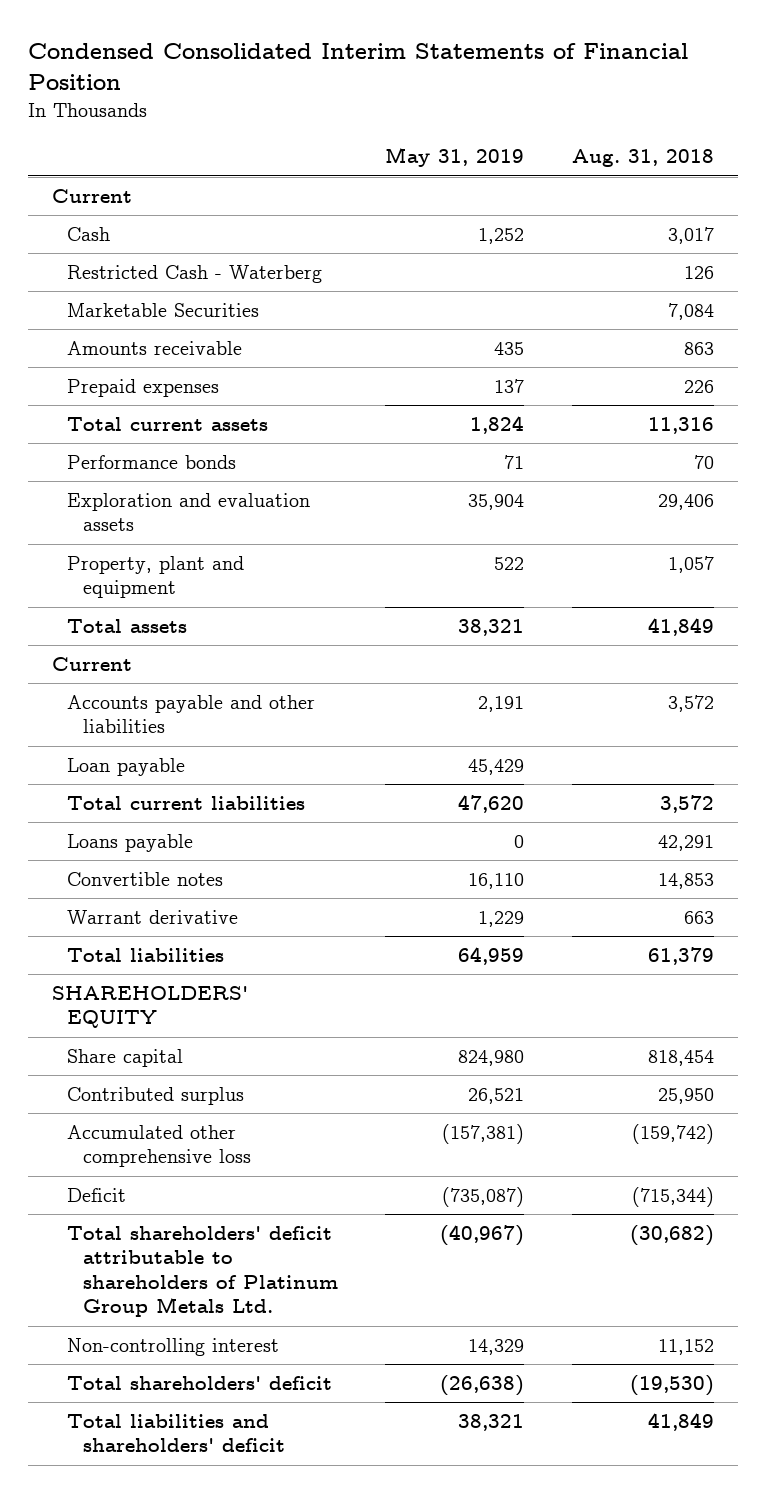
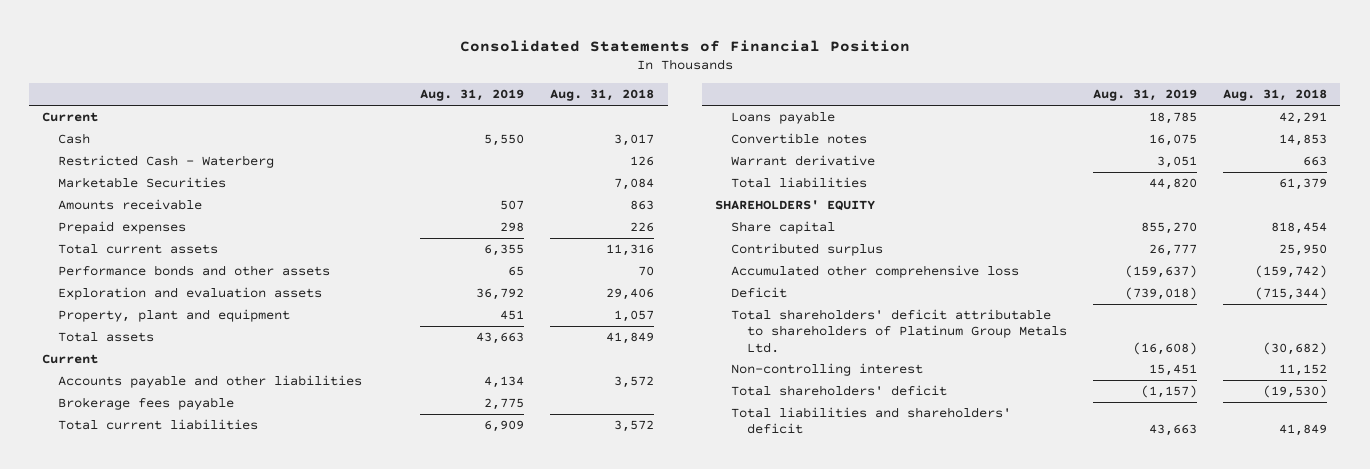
- Condensed Consolidated Interim Statements of Financial Position
+ Consolidated Statements of Financial Position
- | May 31, 2019 | Aug. 31, 2018
+ | Aug. 31, 2019 | Aug. 31, 2018
- Performance bonds | 71 | 70
+ Performance bonds and other assets | 65 | 70
- Loan payable | 45,429 |
+ Brokerage fees payable | 2,775 |

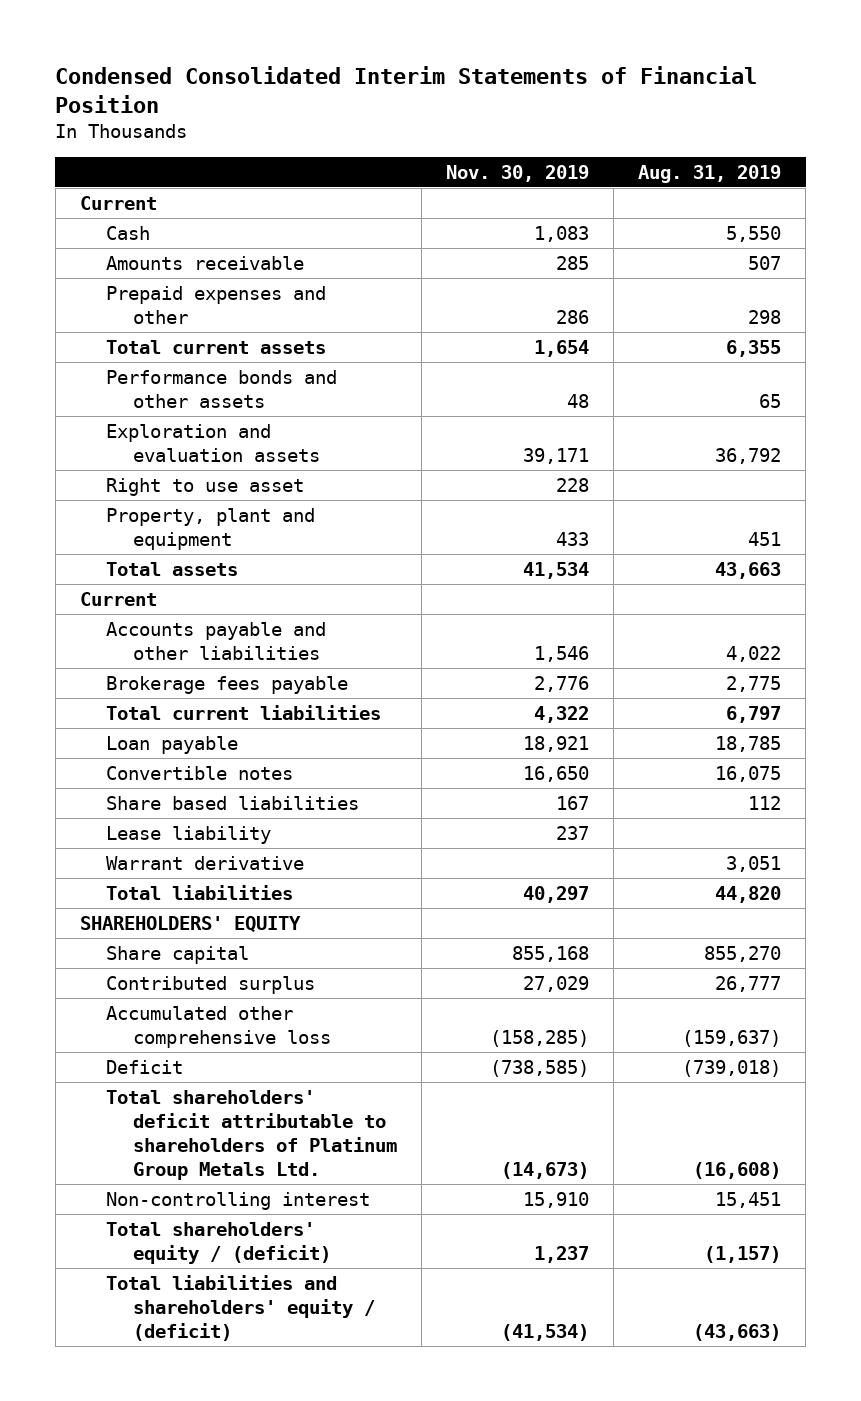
- Consolidated Statements of Financial Position
+ Condensed Consolidated Interim Statements of Financial Position
- | Aug. 31, 2019 | Aug. 31, 2018
+ | Nov. 30, 2019 | Aug. 31, 2019
- Restricted Cash - Waterberg | | 126
- Marketable Securities | | 7,084
- Prepaid expenses | 298 | 226
+ Prepaid expenses and other | 286 | 298
+ Right to use asset | 228 |
- Accounts payable and other liabilities | 4,134 | 3,572
+ Accounts payable and other liabilities | 1,546 | 4,022
- Total current liabilities | 6,909 | 3,572
- Loans payable | 18,785 | 42,291
+ Total current liabilities | 4,322 | 6,797
+ Loan payable | 18,921 | 18,785
+ Share based liabilities | 167 | 112
+ Lease liability | 237 |
- Total shareholders' deficit | (1,157) | (19,530)
- Total liabilities and shareholders' deficit | 43,663 | 41,849
+ Total shareholders' equity / (deficit) | 1,237 | (1,157)
+ Total liabilities and shareholders' equity / (deficit) | (41,534) | (43,663)

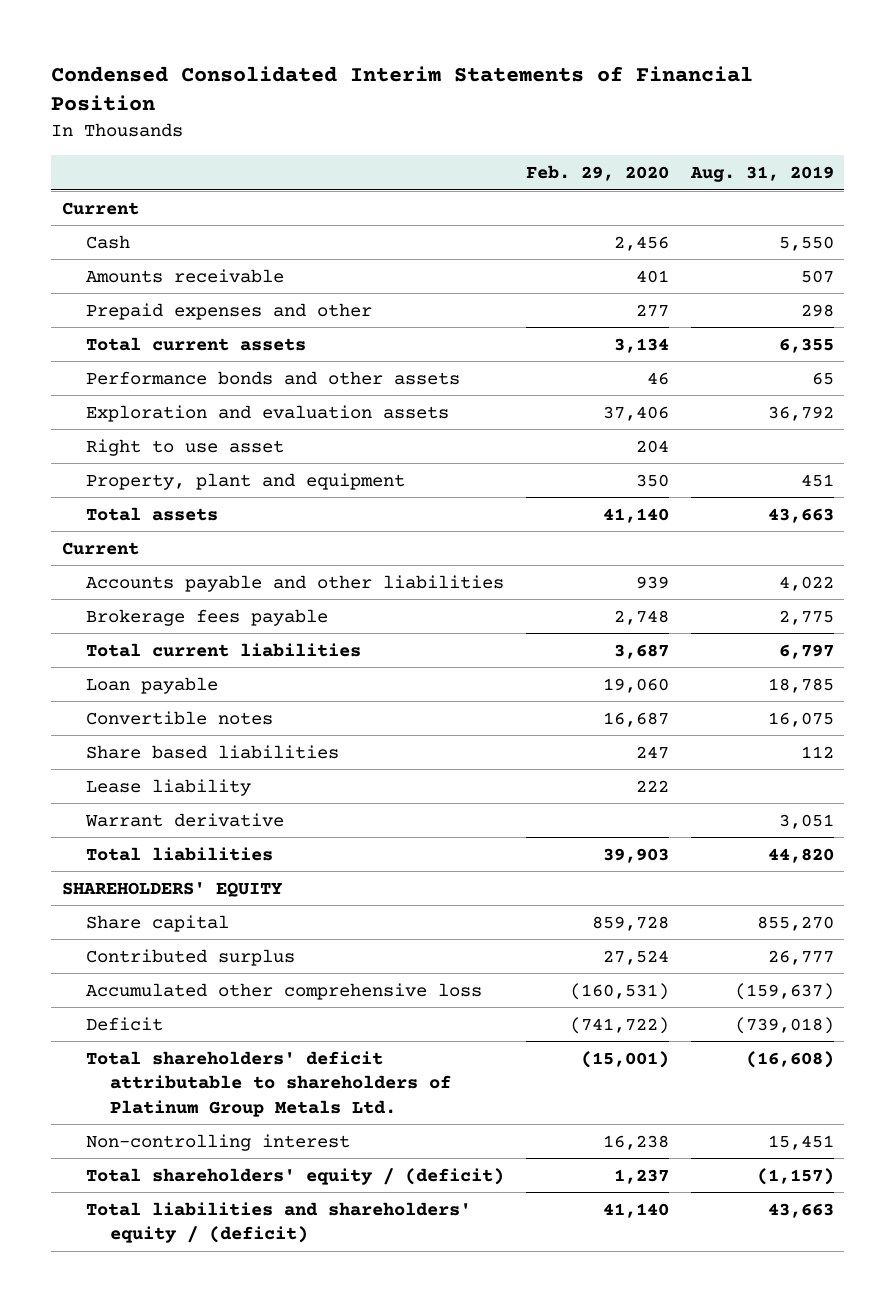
- | Nov. 30, 2019 | Aug. 31, 2019
+ | Feb. 29, 2020 | Aug. 31, 2019
- Total liabilities and shareholders' equity / (deficit) | (41,534) | (43,663)
+ Total liabilities and shareholders' equity / (deficit) | 41,140 | 43,663

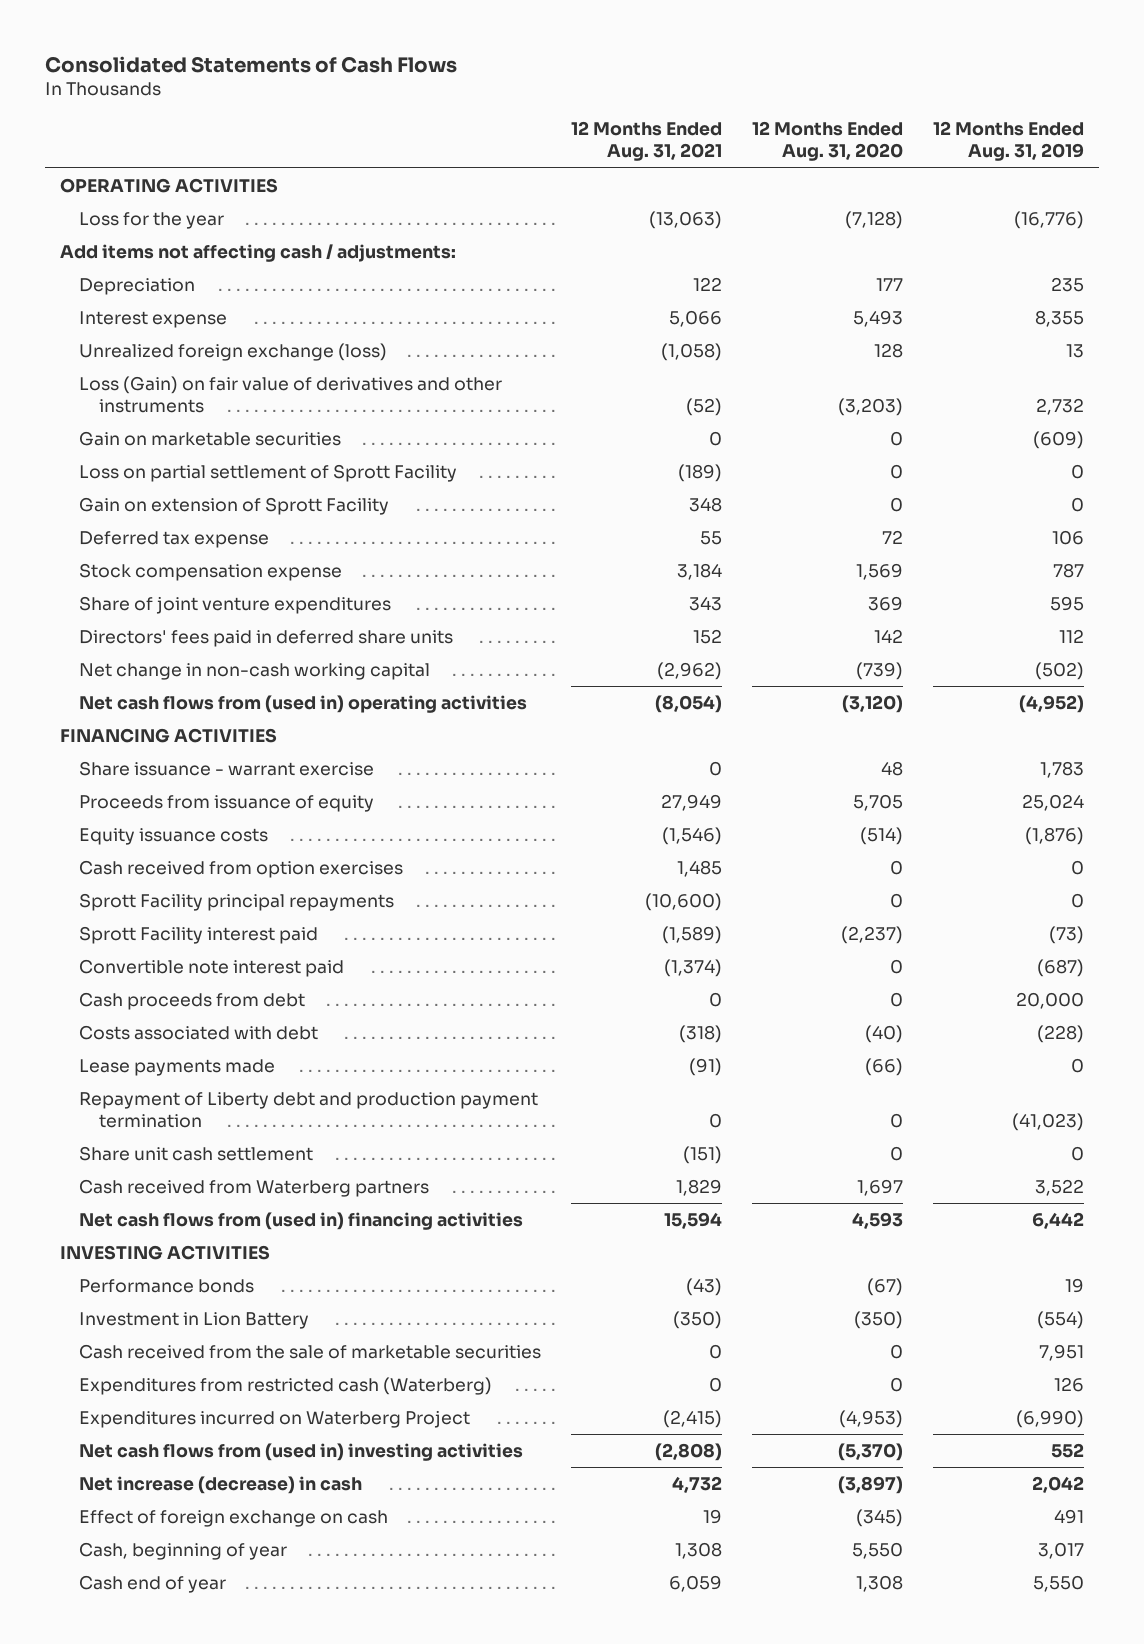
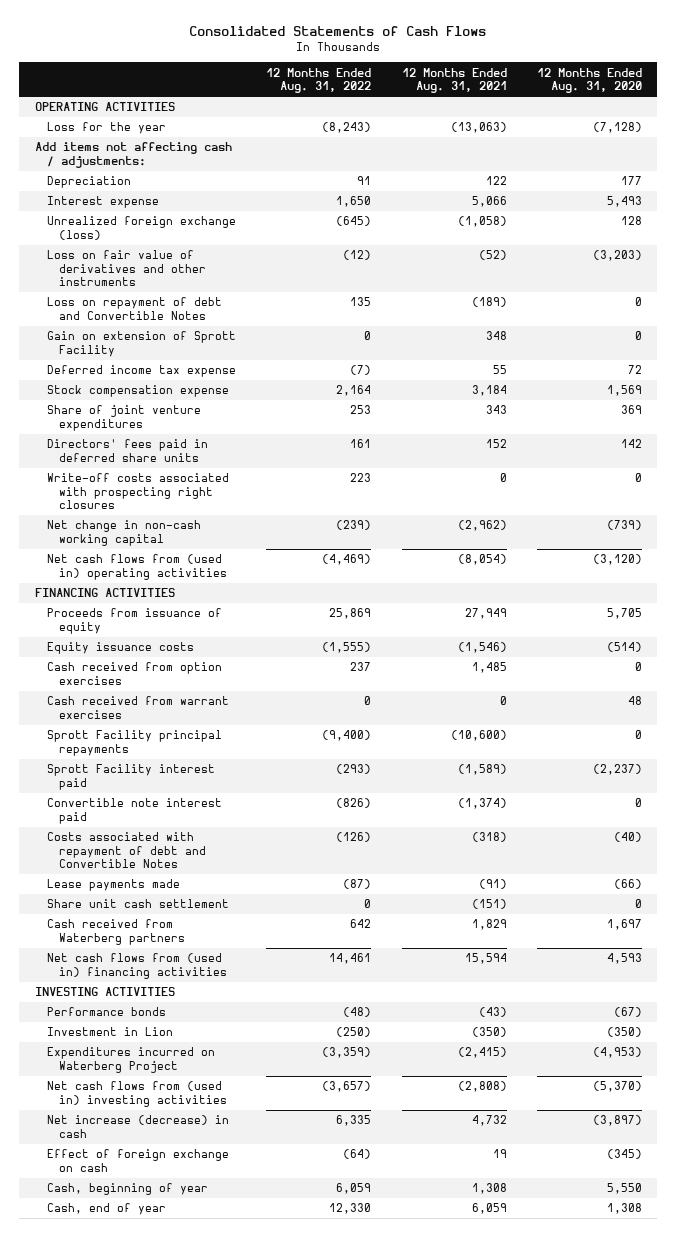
- | 12 Months Ended Aug. 31, 2021 | 12 Months Ended Aug. 31, 2020 | 12 Months Ended Aug. 31, 2019
+ | 12 Months Ended Aug. 31, 2022 | 12 Months Ended Aug. 31, 2021 | 12 Months Ended Aug. 31, 2020
- Loss (Gain) on fair value of derivatives and other instruments | (52) | (3,203) | 2,732
- Gain on marketable securities | 0 | 0 | (609)
- Loss on partial settlement of Sprott Facility | (189) | 0 | 0
+ Loss on fair value of derivatives and other instruments | (12) | (52) | (3,203)
+ Loss on repayment of debt and Convertible Notes | 135 | (189) | 0
- Deferred tax expense | 55 | 72 | 106
+ Deferred income tax expense | (7) | 55 | 72
+ Write-off costs associated with prospecting right closures | 223 | 0 | 0
- Share issuance - warrant exercise | 0 | 48 | 1,783
+ Cash received from warrant exercises | 0 | 0 | 48
- Cash proceeds from debt | 0 | 0 | 20,000
- Costs associated with debt | (318) | (40) | (228)
+ Costs associated with repayment of debt and Convertible Notes | (126) | (318) | (40)
- Repayment of Liberty debt and production payment termination | 0 | 0 | (41,023)
- Investment in Lion Battery | (350) | (350) | (554)
- Cash received from the sale of marketable securities | 0 | 0 | 7,951
- Expenditures from restricted cash (Waterberg) | 0 | 0 | 126
+ Investment in Lion | (250) | (350) | (350)
- Cash end of year | 6,059 | 1,308 | 5,550
+ Cash, end of year | 12,330 | 6,059 | 1,308

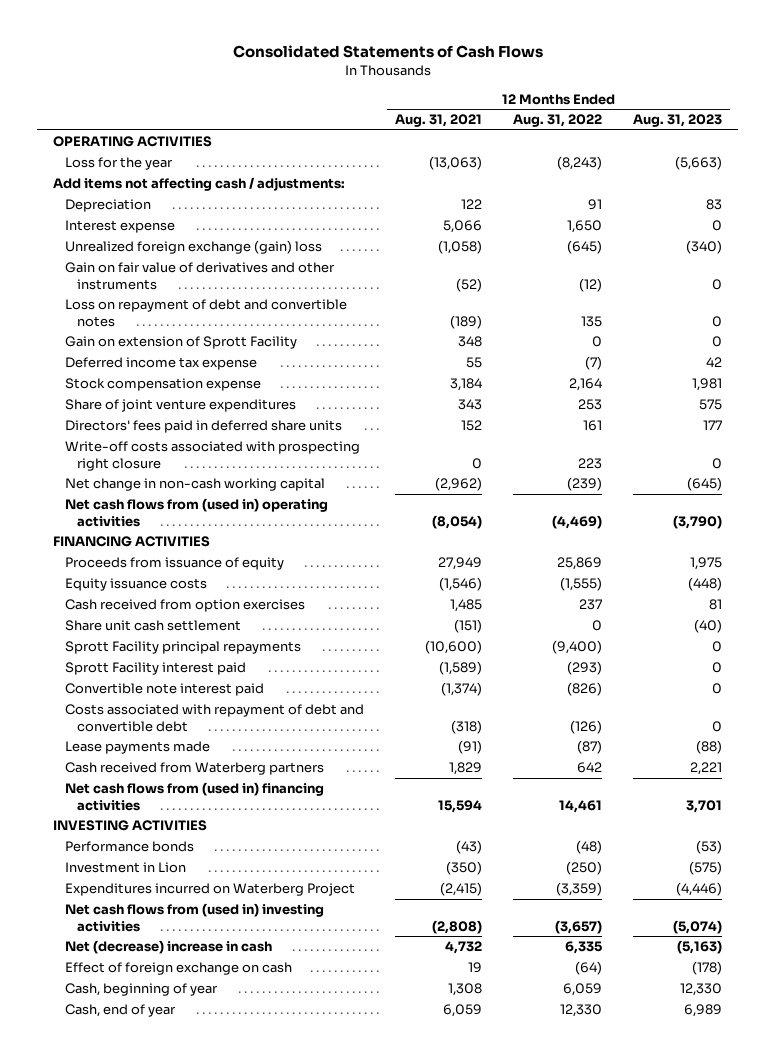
- | 12 Months Ended Aug. 31, 2022 | 12 Months Ended Aug. 31, 2021 | 12 Months Ended Aug. 31, 2020
+ | 12 Months Ended Aug. 31, 2021 | 12 Months Ended Aug. 31, 2022 | 12 Months Ended Aug. 31, 2023
- Unrealized foreign exchange (loss) | (645) | (1,058) | 128
- Loss on fair value of derivatives and other instruments | (12) | (52) | (3,203)
- Loss on repayment of debt and Convertible Notes | 135 | (189) | 0
+ Unrealized foreign exchange (gain) loss | (1,058) | (645) | (340)
+ Gain on fair value of derivatives and other instruments | (52) | (12) | 0
+ Loss on repayment of debt and convertible notes | (189) | 135 | 0
- Write-off costs associated with prospecting right closures | 223 | 0 | 0
+ Write-off costs associated with prospecting right closure | 0 | 223 | 0
- Cash received from warrant exercises | 0 | 0 | 48
moved up: Share unit cash settlement | (151) | 0 | (40)
- Costs associated with repayment of debt and Convertible Notes | (126) | (318) | (40)
+ Costs associated with repayment of debt and convertible debt | (318) | (126) | 0
- Net increase (decrease) in cash | 6,335 | 4,732 | (3,897)
+ Net (decrease) increase in cash | 4,732 | 6,335 | (5,163)

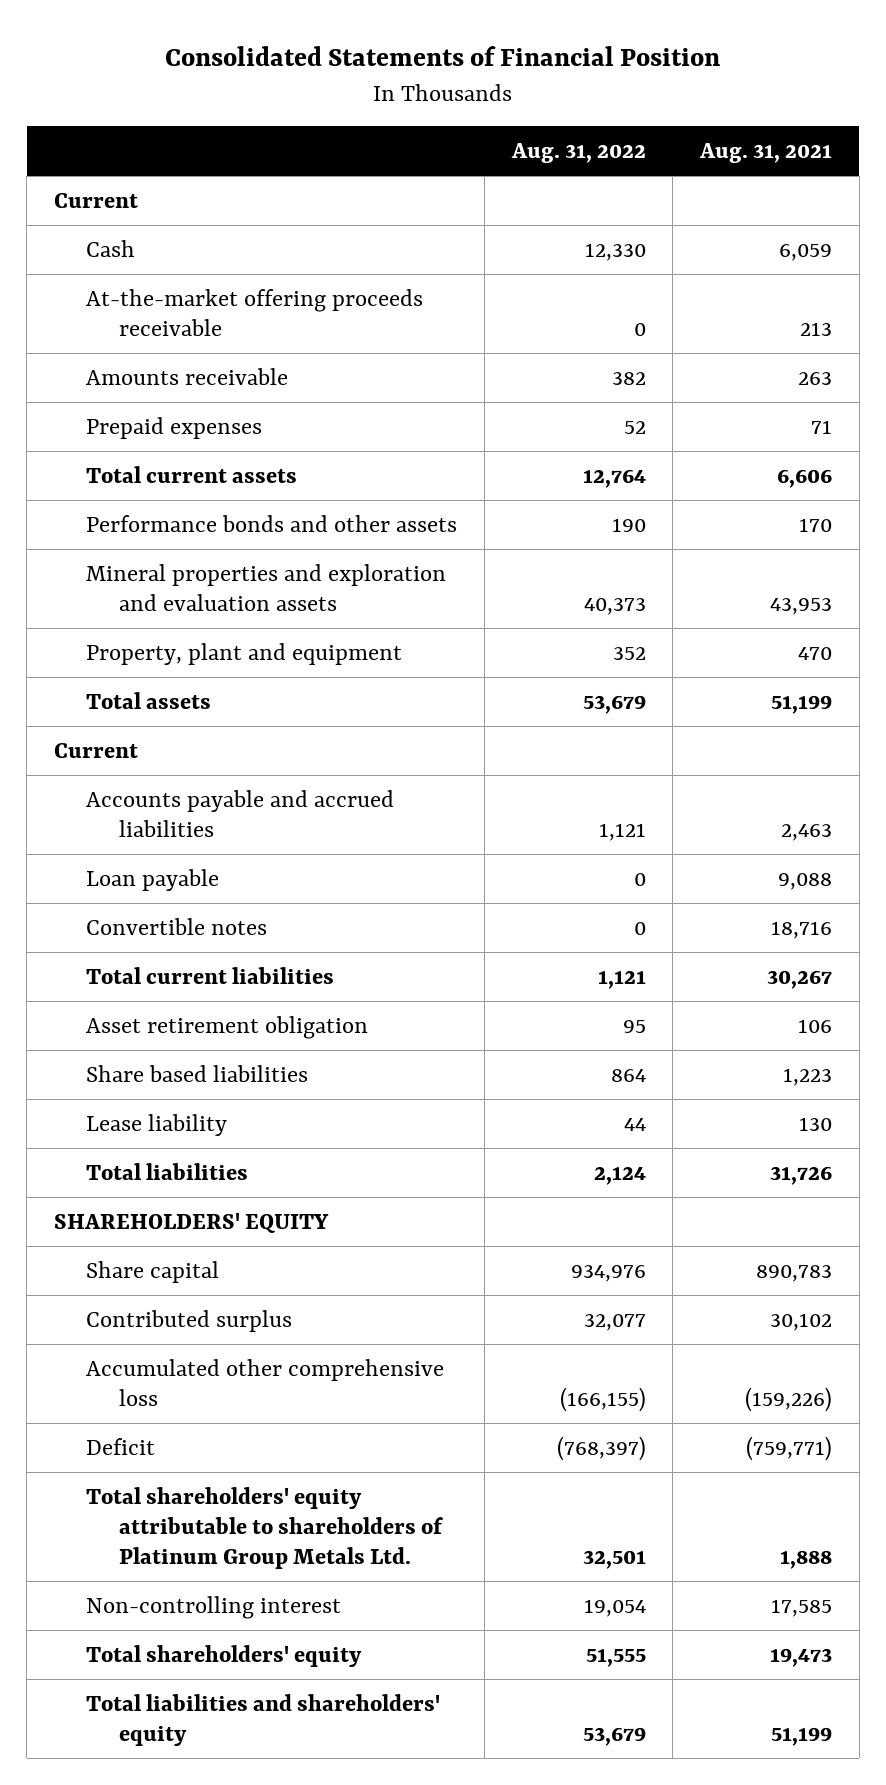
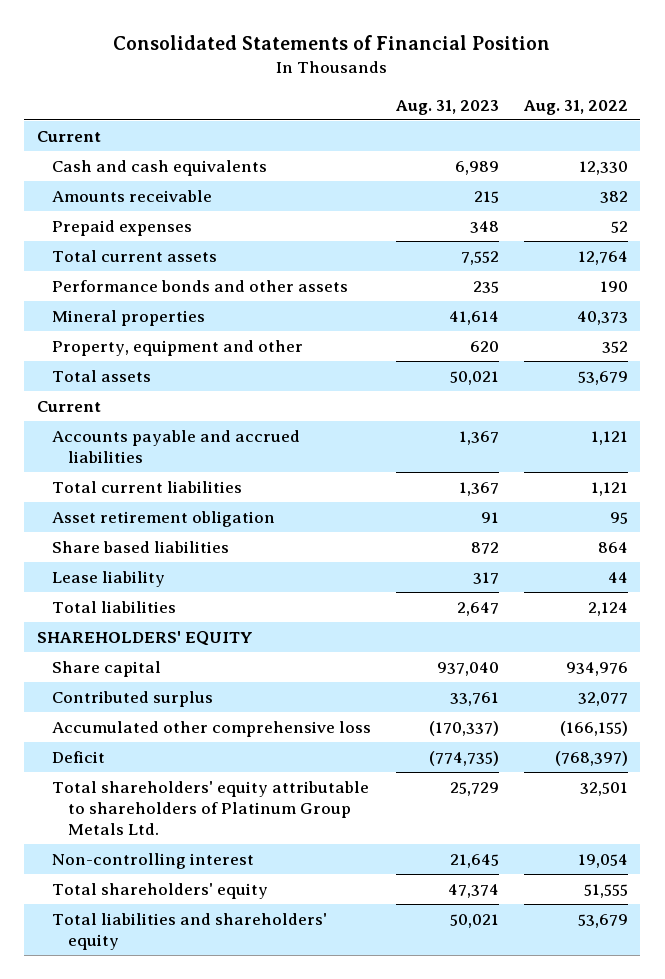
- | Aug. 31, 2022 | Aug. 31, 2021
+ | Aug. 31, 2023 | Aug. 31, 2022
- Cash | 12,330 | 6,059
- At-the-market offering proceeds receivable | 0 | 213
+ Cash and cash equivalents | 6,989 | 12,330
- Mineral properties and exploration and evaluation assets | 40,373 | 43,953
- Property, plant and equipment | 352 | 470
+ Mineral properties | 41,614 | 40,373
+ Property, equipment and other | 620 | 352
- Loan payable | 0 | 9,088
- Convertible notes | 0 | 18,716

